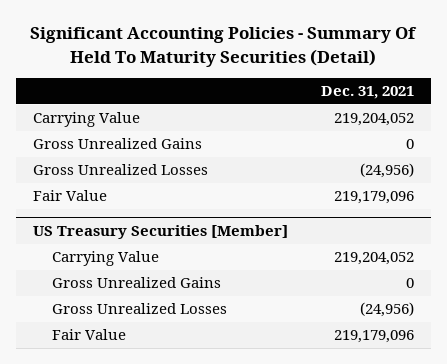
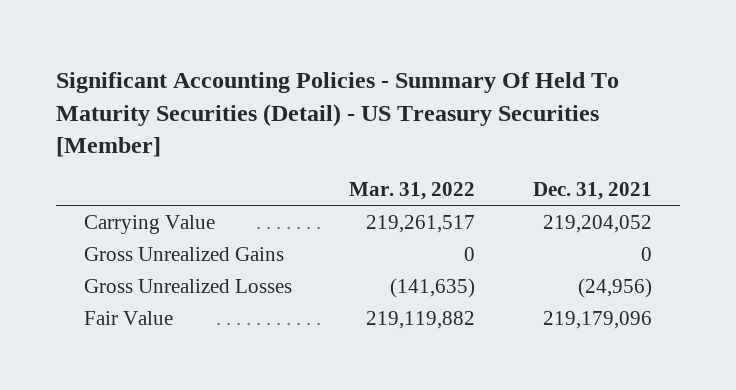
- Significant Accounting Policies - Summary Of Held To Maturity Securities (Detail)
+ Significant Accounting Policies - Summary Of Held To Maturity Securities (Detail) - US Treasury Securities [Member]
- | Dec. 31, 2021
+ | Mar. 31, 2022 | Dec. 31, 2021
- US Treasury Securities [Member]
- Carrying Value | 219,204,052
- Gross Unrealized Gains | 0
- Gross Unrealized Losses | (24,956)
- Fair Value | 219,179,096

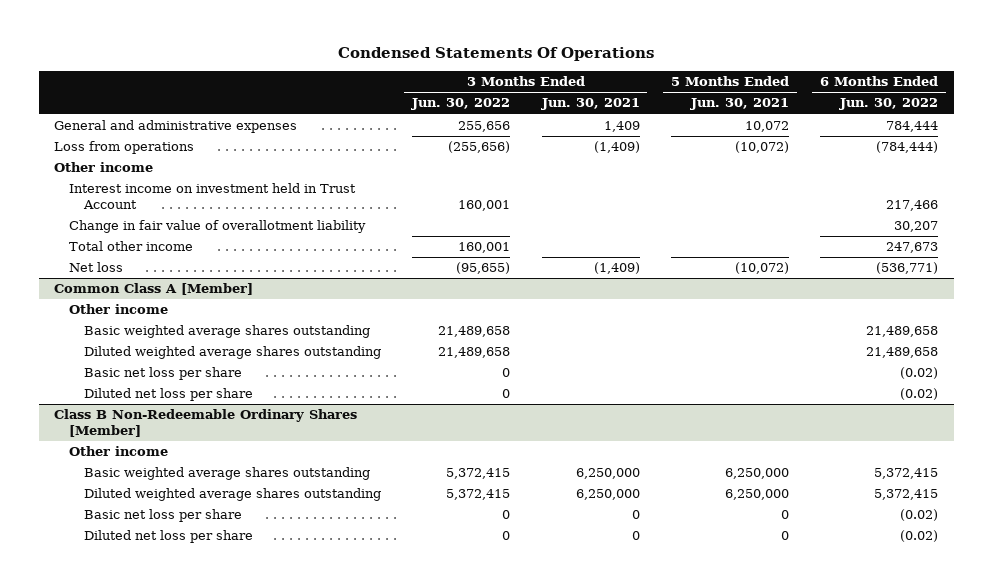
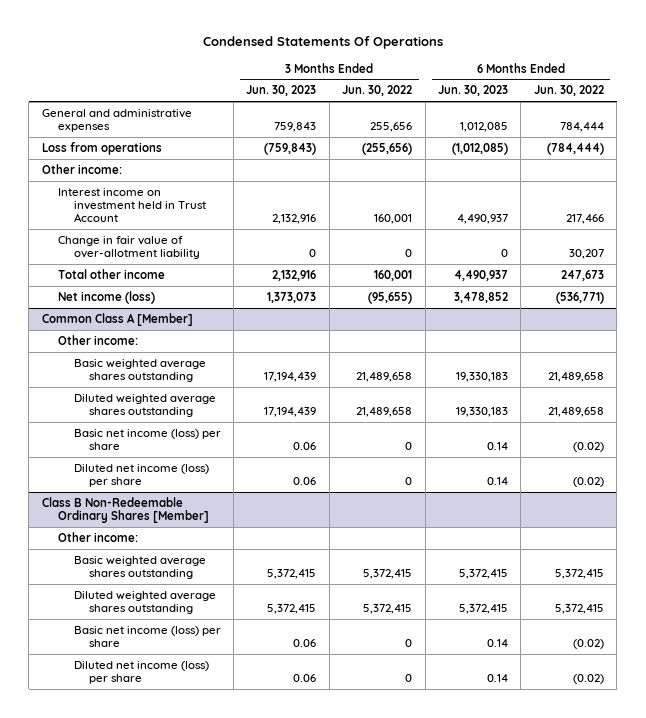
- | 3 Months Ended Jun. 30, 2022 | 3 Months Ended Jun. 30, 2021 | 5 Months Ended Jun. 30, 2021 | 6 Months Ended Jun. 30, 2022
+ | 3 Months Ended Jun. 30, 2023 | 3 Months Ended Jun. 30, 2022 | 6 Months Ended Jun. 30, 2023 | 6 Months Ended Jun. 30, 2022
- Other income
+ Other income:
- Change in fair value of overallotment liability | | | | 30,207
+ Change in fair value of over-allotment liability | 0 | 0 | 0 | 30,207
- Net loss | (95,655) | (1,409) | (10,072) | (536,771)
+ Net income (loss) | 1,373,073 | (95,655) | 3,478,852 | (536,771)
@ Common Class A [Member]
- Other income
+ Other income:
- Basic net loss per share | 0 | | | (0.02)
- Diluted net loss per share | 0 | | | (0.02)
+ Basic net income (loss) per share | 0.06 | 0 | 0.14 | (0.02)
+ Diluted net income (loss) per share | 0.06 | 0 | 0.14 | (0.02)
@ Class B Non-Redeemable Ordinary Shares [Member]
- Other income
+ Other income:
- Basic net loss per share | 0 | 0 | 0 | (0.02)
- Diluted net loss per share | 0 | 0 | 0 | (0.02)
+ Basic net income (loss) per share | 0.06 | 0 | 0.14 | (0.02)
+ Diluted net income (loss) per share | 0.06 | 0 | 0.14 | (0.02)

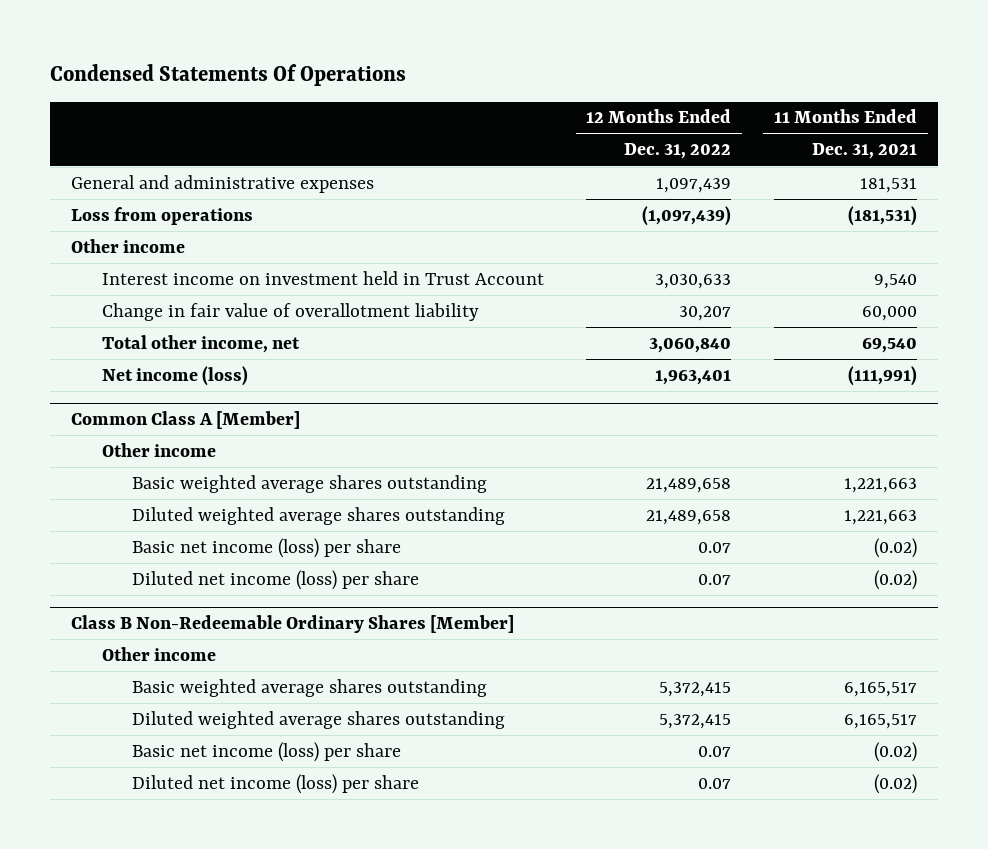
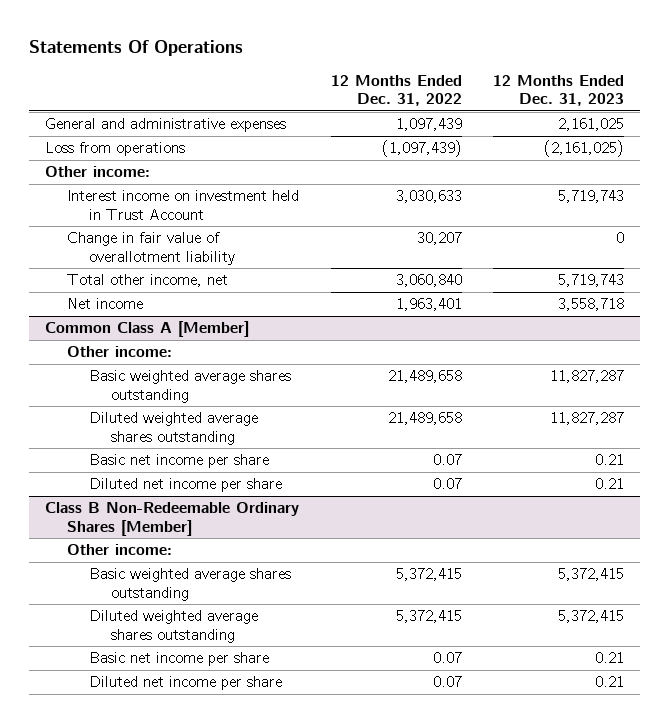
- Condensed Statements Of Operations
+ Statements Of Operations
- | 12 Months Ended Dec. 31, 2022 | 11 Months Ended Dec. 31, 2021
+ | 12 Months Ended Dec. 31, 2022 | 12 Months Ended Dec. 31, 2023
- Other income
+ Other income:
- Net income (loss) | 1,963,401 | (111,991)
+ Net income | 1,963,401 | 3,558,718
@ Common Class A [Member]
- Other income
+ Other income:
- Basic net income (loss) per share | 0.07 | (0.02)
- Diluted net income (loss) per share | 0.07 | (0.02)
+ Basic net income per share | 0.07 | 0.21
+ Diluted net income per share | 0.07 | 0.21
@ Class B Non-Redeemable Ordinary Shares [Member]
- Other income
+ Other income:
- Basic net income (loss) per share | 0.07 | (0.02)
- Diluted net income (loss) per share | 0.07 | (0.02)
+ Basic net income per share | 0.07 | 0.21
+ Diluted net income per share | 0.07 | 0.21

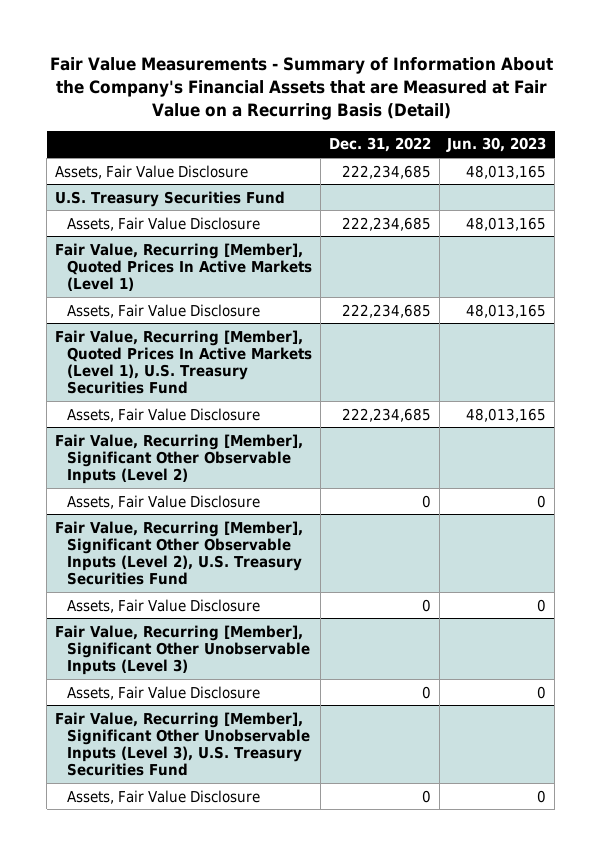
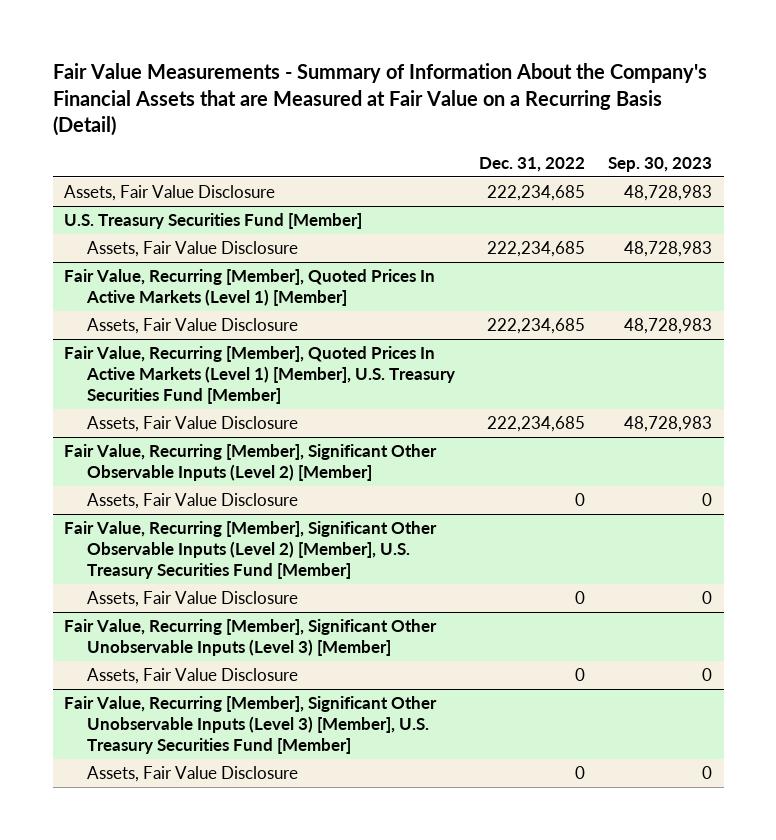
- | Dec. 31, 2022 | Jun. 30, 2023
+ | Dec. 31, 2022 | Sep. 30, 2023
- U.S. Treasury Securities Fund
+ U.S. Treasury Securities Fund [Member]
- Fair Value, Recurring [Member], Quoted Prices In Active Markets (Level 1)
+ Fair Value, Recurring [Member], Quoted Prices In Active Markets (Level 1) [Member]
- Fair Value, Recurring [Member], Quoted Prices In Active Markets (Level 1), U.S. Treasury Securities Fund
+ Fair Value, Recurring [Member], Quoted Prices In Active Markets (Level 1) [Member], U.S. Treasury Securities Fund [Member]
- Fair Value, Recurring [Member], Significant Other Observable Inputs (Level 2)
+ Fair Value, Recurring [Member], Significant Other Observable Inputs (Level 2) [Member]
- Fair Value, Recurring [Member], Significant Other Observable Inputs (Level 2), U.S. Treasury Securities Fund
+ Fair Value, Recurring [Member], Significant Other Observable Inputs (Level 2) [Member], U.S. Treasury Securities Fund [Member]
- Fair Value, Recurring [Member], Significant Other Unobservable Inputs (Level 3)
+ Fair Value, Recurring [Member], Significant Other Unobservable Inputs (Level 3) [Member]
- Fair Value, Recurring [Member], Significant Other Unobservable Inputs (Level 3), U.S. Treasury Securities Fund
+ Fair Value, Recurring [Member], Significant Other Unobservable Inputs (Level 3) [Member], U.S. Treasury Securities Fund [Member]

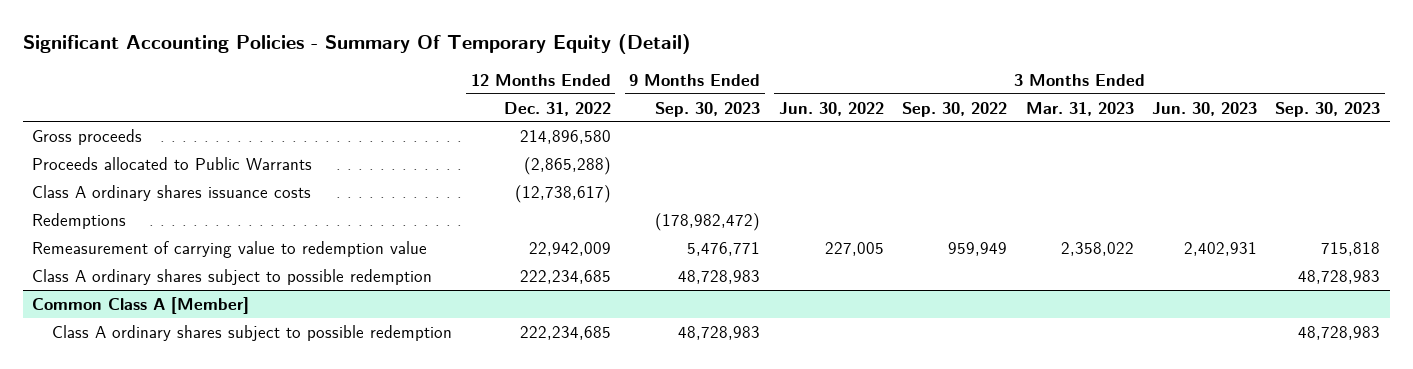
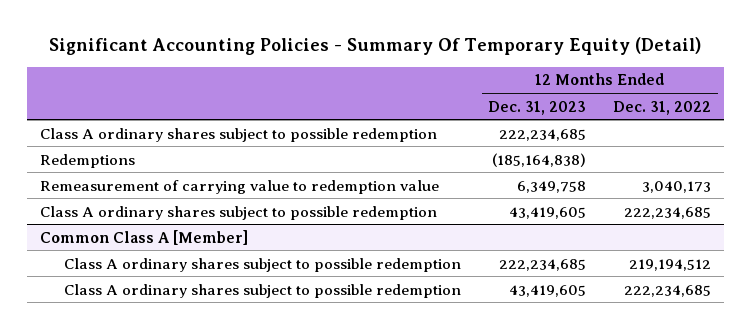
- | 12 Months Ended Dec. 31, 2022 | 9 Months Ended Sep. 30, 2023 | 3 Months Ended Jun. 30, 2022 | 3 Months Ended Sep. 30, 2022 | 3 Months Ended Mar. 31, 2023 | 3 Months Ended Jun. 30, 2023 | 3 Months Ended Sep. 30, 2023
+ | 12 Months Ended Dec. 31, 2023 | 12 Months Ended Dec. 31, 2022
- Gross proceeds | 214,896,580 | | | | | |
- Proceeds allocated to Public Warrants | (2,865,288) | | | | | |
- Class A ordinary shares issuance costs | (12,738,617) | | | | | |
+ Class A ordinary shares subject to possible redemption | 222,234,685 |
- Remeasurement of carrying value to redemption value | 22,942,009 | 5,476,771 | 227,005 | 959,949 | 2,358,022 | 2,402,931 | 715,818
+ Remeasurement of carrying value to redemption value | 6,349,758 | 3,040,173
@ Common Class A [Member]
+ Class A ordinary shares subject to possible redemption | 222,234,685 | 219,194,512

